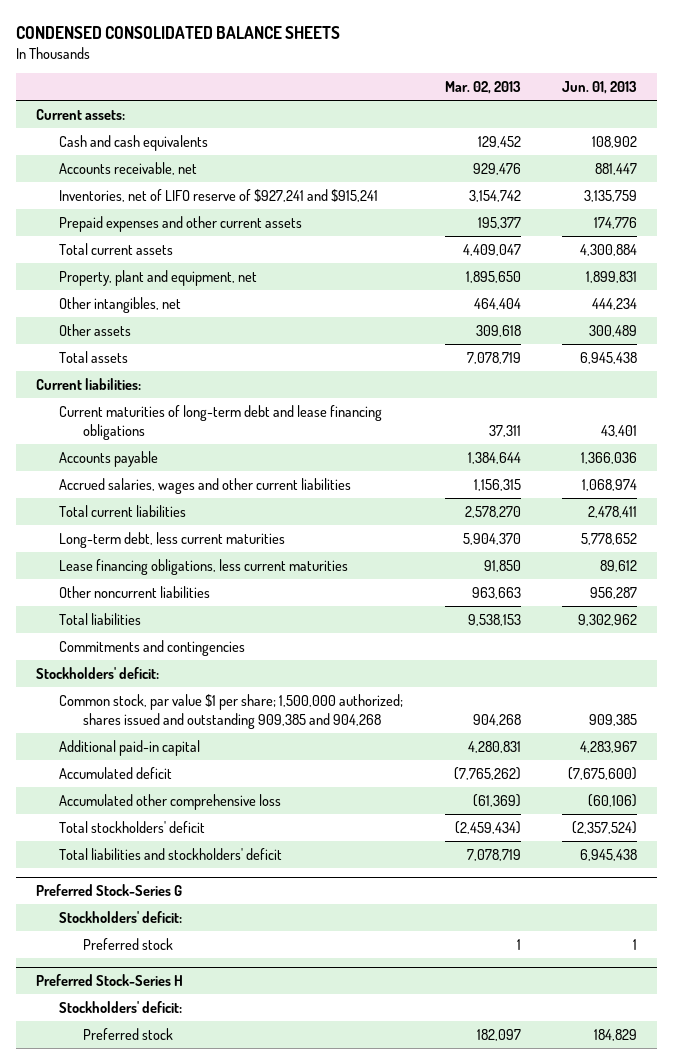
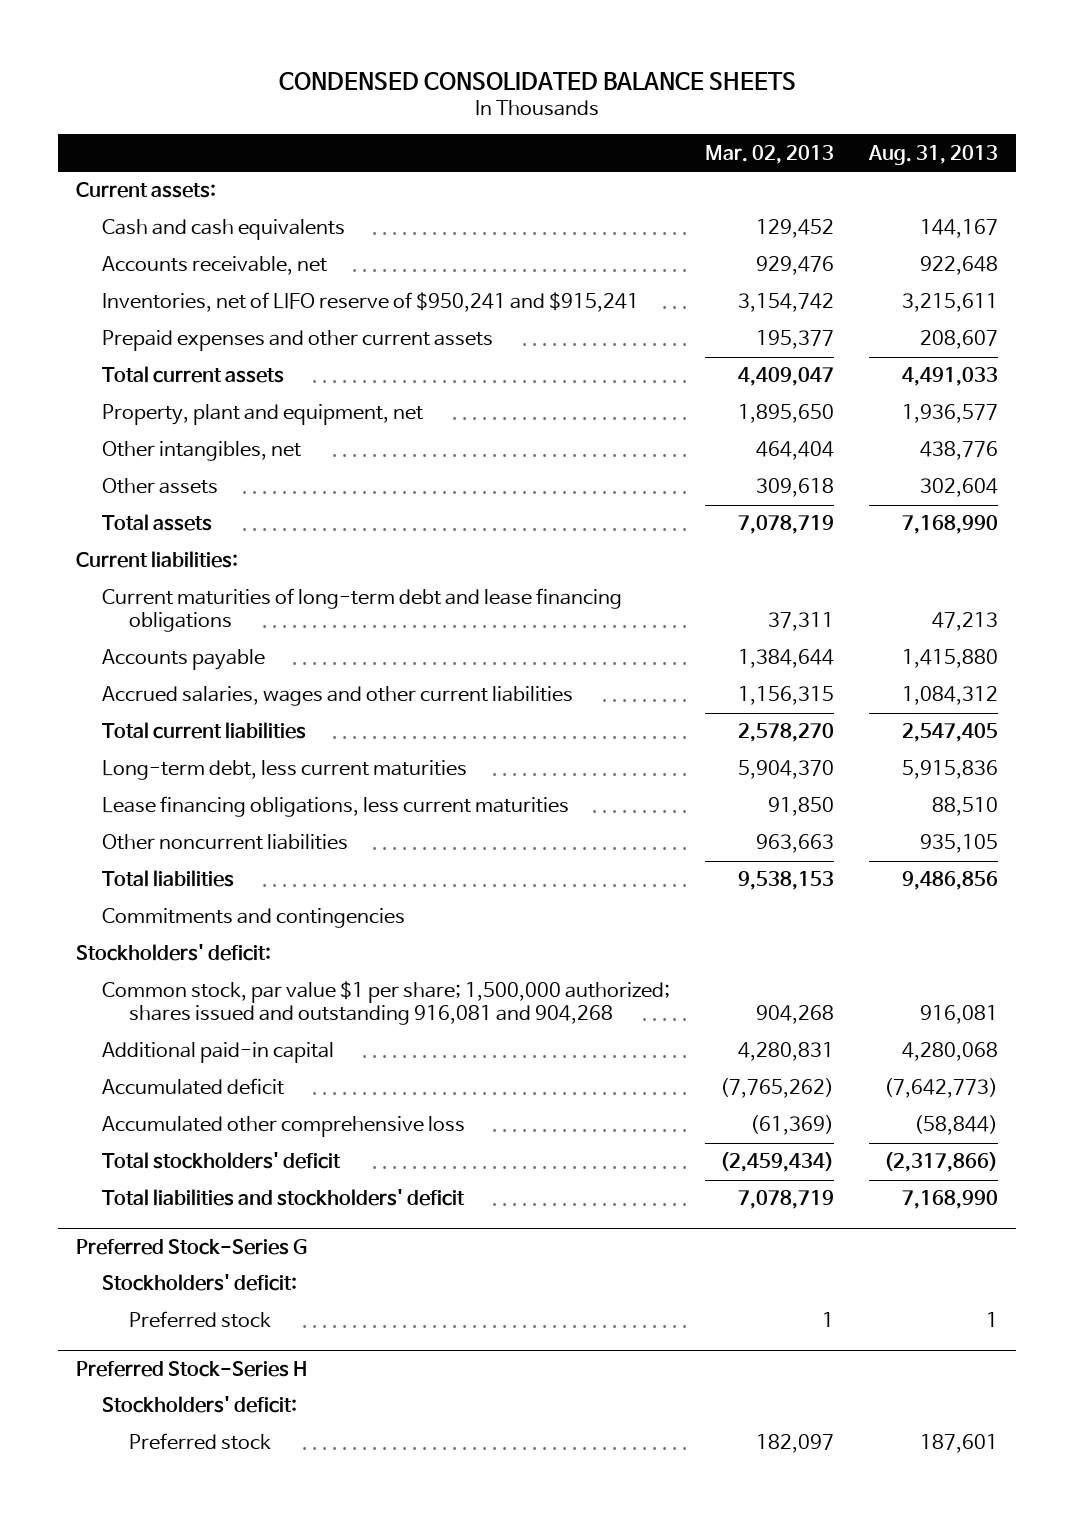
- | Mar. 02, 2013 | Jun. 01, 2013
+ | Mar. 02, 2013 | Aug. 31, 2013
- Inventories, net of LIFO reserve of $927,241 and $915,241 | 3,154,742 | 3,135,759
+ Inventories, net of LIFO reserve of $950,241 and $915,241 | 3,154,742 | 3,215,611
- Common stock, par value $1 per share; 1,500,000 authorized; shares issued and outstanding 909,385 and 904,268 | 904,268 | 909,385
+ Common stock, par value $1 per share; 1,500,000 authorized; shares issued and outstanding 916,081 and 904,268 | 904,268 | 916,081

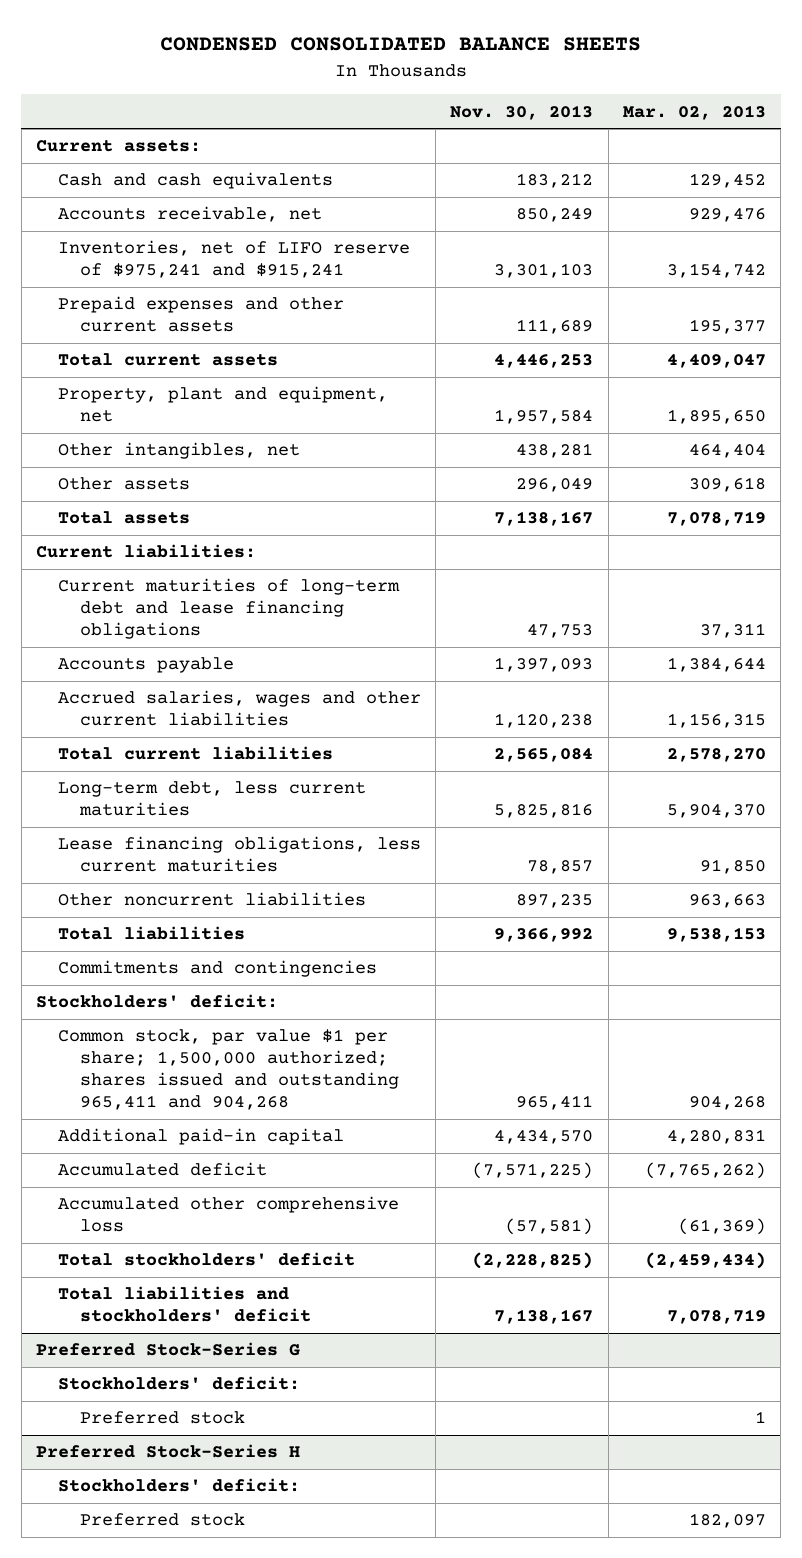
- | Mar. 02, 2013 | Aug. 31, 2013
+ | Nov. 30, 2013 | Mar. 02, 2013
- Inventories, net of LIFO reserve of $950,241 and $915,241 | 3,154,742 | 3,215,611
+ Inventories, net of LIFO reserve of $975,241 and $915,241 | 3,301,103 | 3,154,742
- Common stock, par value $1 per share; 1,500,000 authorized; shares issued and outstanding 916,081 and 904,268 | 904,268 | 916,081
+ Common stock, par value $1 per share; 1,500,000 authorized; shares issued and outstanding 965,411 and 904,268 | 965,411 | 904,268

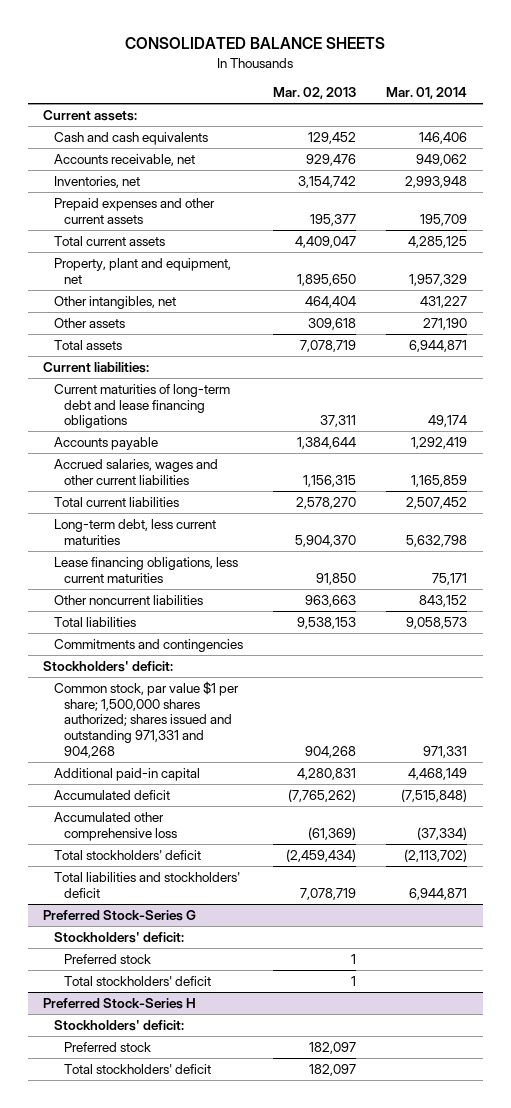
- CONDENSED CONSOLIDATED BALANCE SHEETS
+ CONSOLIDATED BALANCE SHEETS
- | Nov. 30, 2013 | Mar. 02, 2013
+ | Mar. 02, 2013 | Mar. 01, 2014
- Inventories, net of LIFO reserve of $975,241 and $915,241 | 3,301,103 | 3,154,742
+ Inventories, net | 3,154,742 | 2,993,948
- Common stock, par value $1 per share; 1,500,000 authorized; shares issued and outstanding 965,411 and 904,268 | 965,411 | 904,268
+ Common stock, par value $1 per share; 1,500,000 shares authorized; shares issued and outstanding 971,331 and 904,268 | 904,268 | 971,331
@ Preferred Stock-Series G
+ Total stockholders' deficit | 1 |
@ Preferred Stock-Series H
+ Total stockholders' deficit | 182,097 |

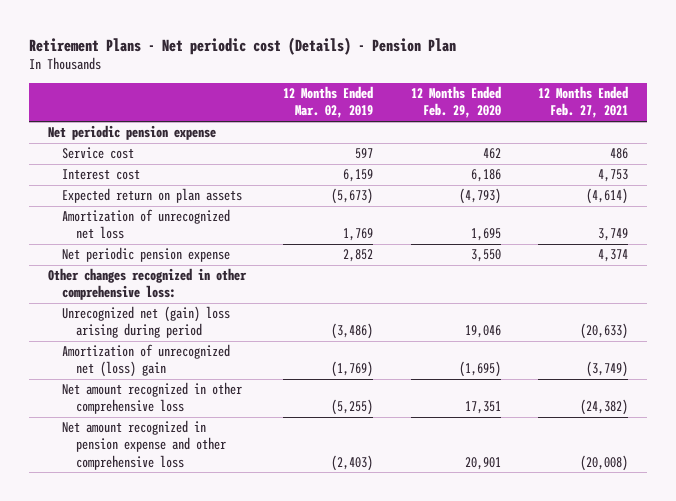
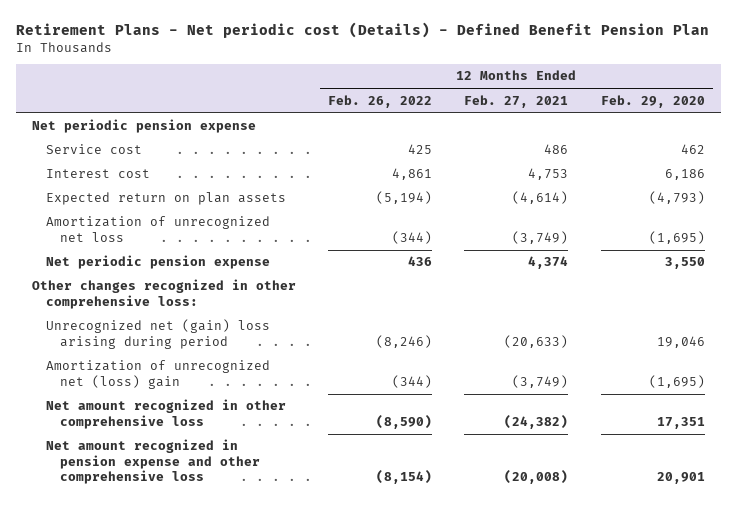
- Retirement Plans - Net periodic cost (Details) - Pension Plan
+ Retirement Plans - Net periodic cost (Details) - Defined Benefit Pension Plan
- | 12 Months Ended Mar. 02, 2019 | 12 Months Ended Feb. 29, 2020 | 12 Months Ended Feb. 27, 2021
+ | 12 Months Ended Feb. 26, 2022 | 12 Months Ended Feb. 27, 2021 | 12 Months Ended Feb. 29, 2020
- Amortization of unrecognized net loss | 1,769 | 1,695 | 3,749
+ Amortization of unrecognized net loss | (344) | (3,749) | (1,695)

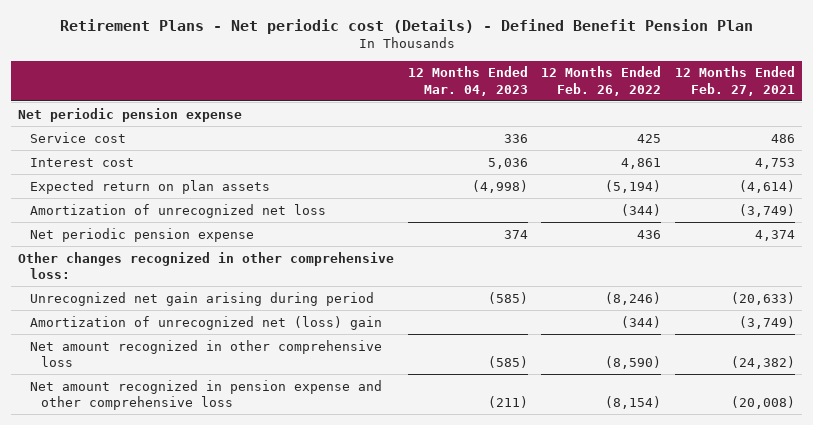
- | 12 Months Ended Feb. 26, 2022 | 12 Months Ended Feb. 27, 2021 | 12 Months Ended Feb. 29, 2020
+ | 12 Months Ended Mar. 04, 2023 | 12 Months Ended Feb. 26, 2022 | 12 Months Ended Feb. 27, 2021
- Unrecognized net (gain) loss arising during period | (8,246) | (20,633) | 19,046
+ Unrecognized net gain arising during period | (585) | (8,246) | (20,633)

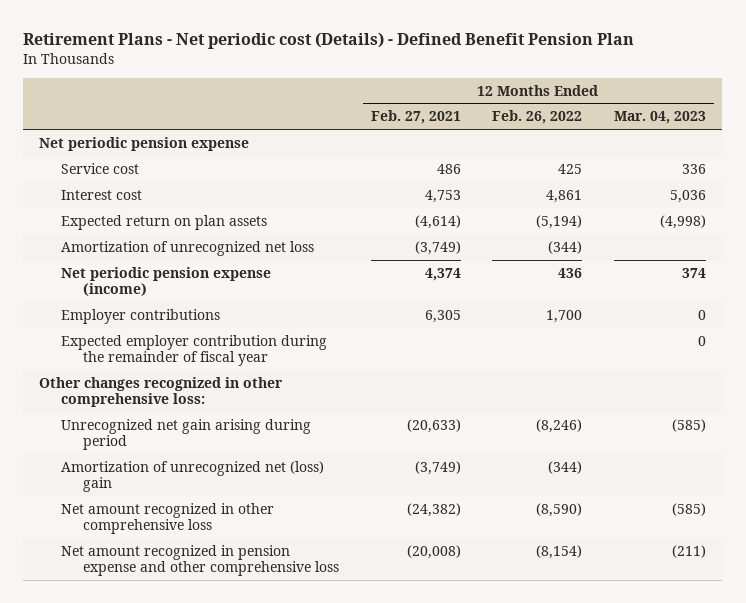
- | 12 Months Ended Mar. 04, 2023 | 12 Months Ended Feb. 26, 2022 | 12 Months Ended Feb. 27, 2021
+ | 12 Months Ended Feb. 27, 2021 | 12 Months Ended Feb. 26, 2022 | 12 Months Ended Mar. 04, 2023
- Net periodic pension expense | 374 | 436 | 4,374
+ Net periodic pension expense (income) | 4,374 | 436 | 374
+ Employer contributions | 6,305 | 1,700 | 0
+ Expected employer contribution during the remainder of fiscal year | | | 0

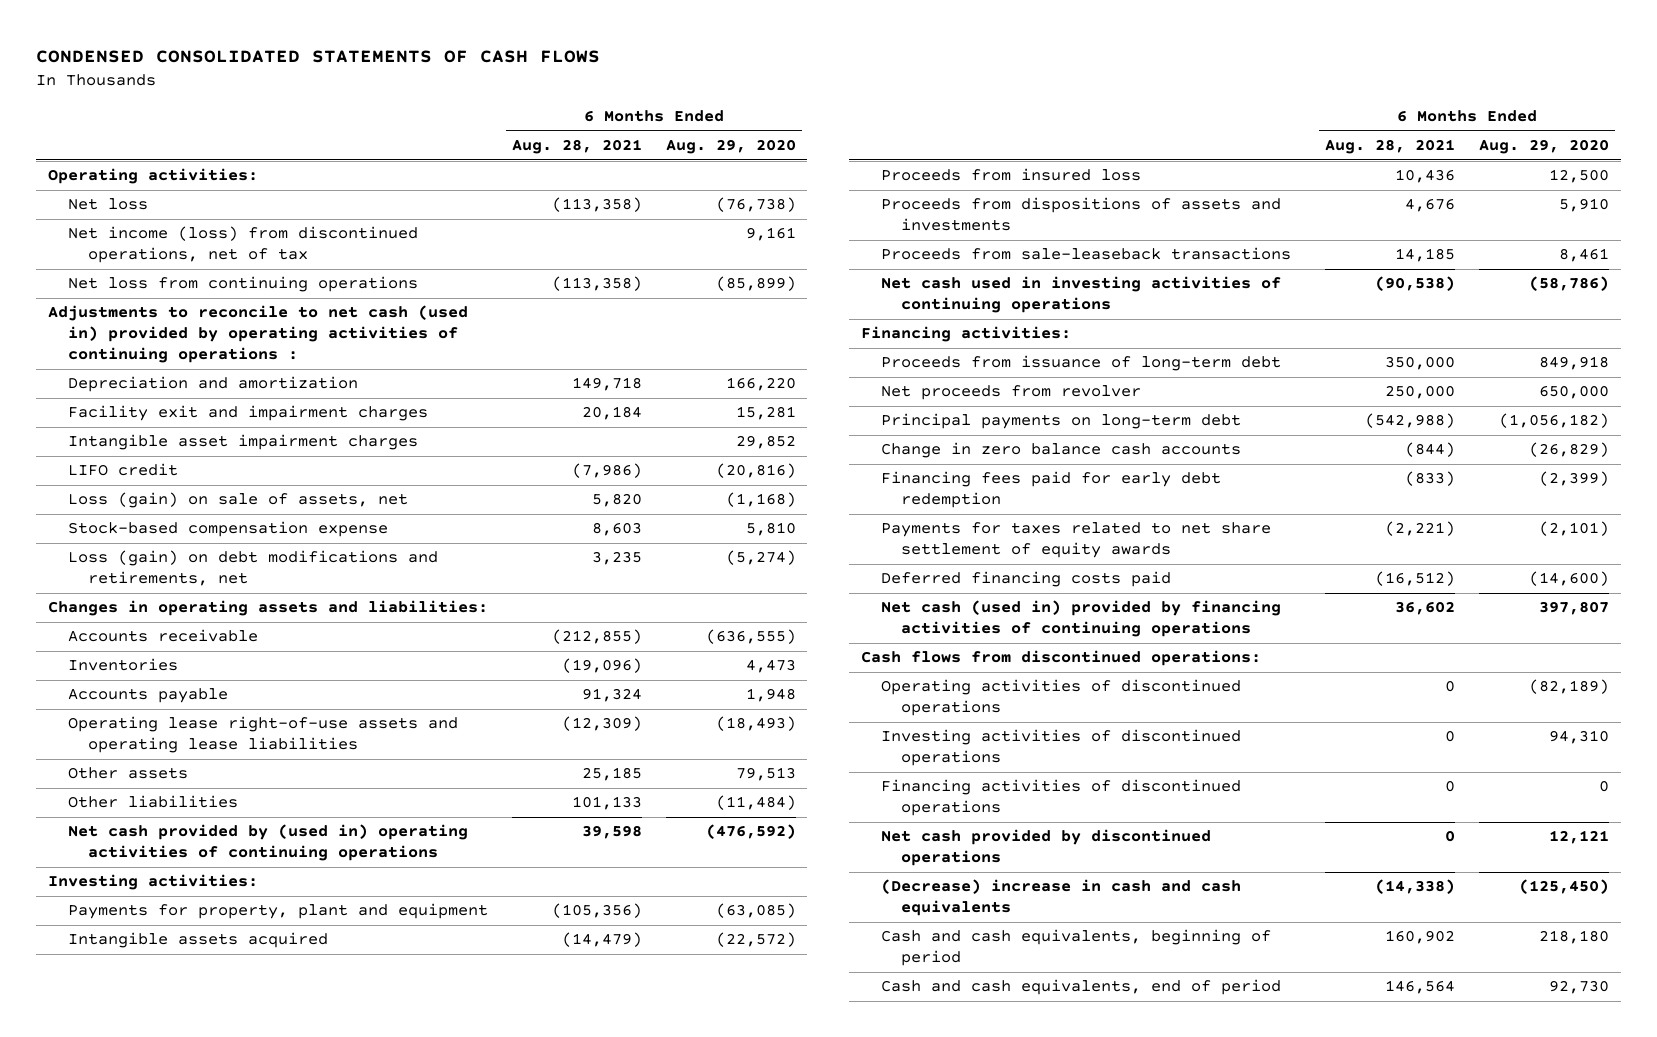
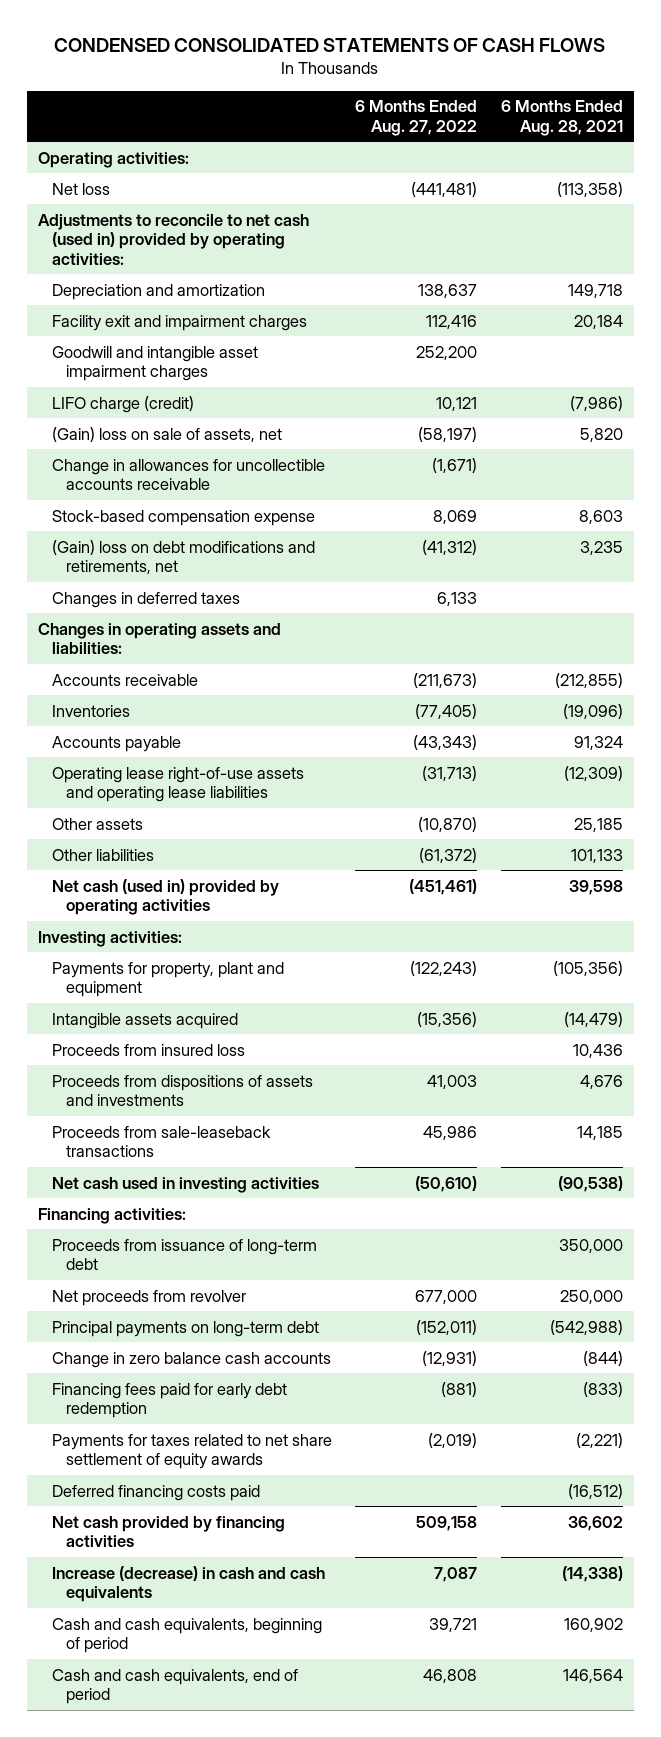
- | 6 Months Ended Aug. 28, 2021 | 6 Months Ended Aug. 29, 2020
+ | 6 Months Ended Aug. 27, 2022 | 6 Months Ended Aug. 28, 2021
- Net income (loss) from discontinued operations, net of tax | | 9,161
- Net loss from continuing operations | (113,358) | (85,899)
- Adjustments to reconcile to net cash (used in) provided by operating activities of continuing operations :
+ Adjustments to reconcile to net cash (used in) provided by operating activities:
- Intangible asset impairment charges | | 29,852
- LIFO credit | (7,986) | (20,816)
- Loss (gain) on sale of assets, net | 5,820 | (1,168)
+ Goodwill and intangible asset impairment charges | 252,200 |
+ LIFO charge (credit) | 10,121 | (7,986)
+ (Gain) loss on sale of assets, net | (58,197) | 5,820
+ Change in allowances for uncollectible accounts receivable | (1,671) |
- Loss (gain) on debt modifications and retirements, net | 3,235 | (5,274)
+ (Gain) loss on debt modifications and retirements, net | (41,312) | 3,235
+ Changes in deferred taxes | 6,133 |
- Net cash provided by (used in) operating activities of continuing operations | 39,598 | (476,592)
+ Net cash (used in) provided by operating activities | (451,461) | 39,598
- Net cash used in investing activities of continuing operations | (90,538) | (58,786)
+ Net cash used in investing activities | (50,610) | (90,538)
- Net cash (used in) provided by financing activities of continuing operations | 36,602 | 397,807
- Cash flows from discontinued operations:
- Operating activities of discontinued operations | 0 | (82,189)
- Investing activities of discontinued operations | 0 | 94,310
- Financing activities of discontinued operations | 0 | 0
- Net cash provided by discontinued operations | 0 | 12,121
- (Decrease) increase in cash and cash equivalents | (14,338) | (125,450)
+ Net cash provided by financing activities | 509,158 | 36,602
+ Increase (decrease) in cash and cash equivalents | 7,087 | (14,338)

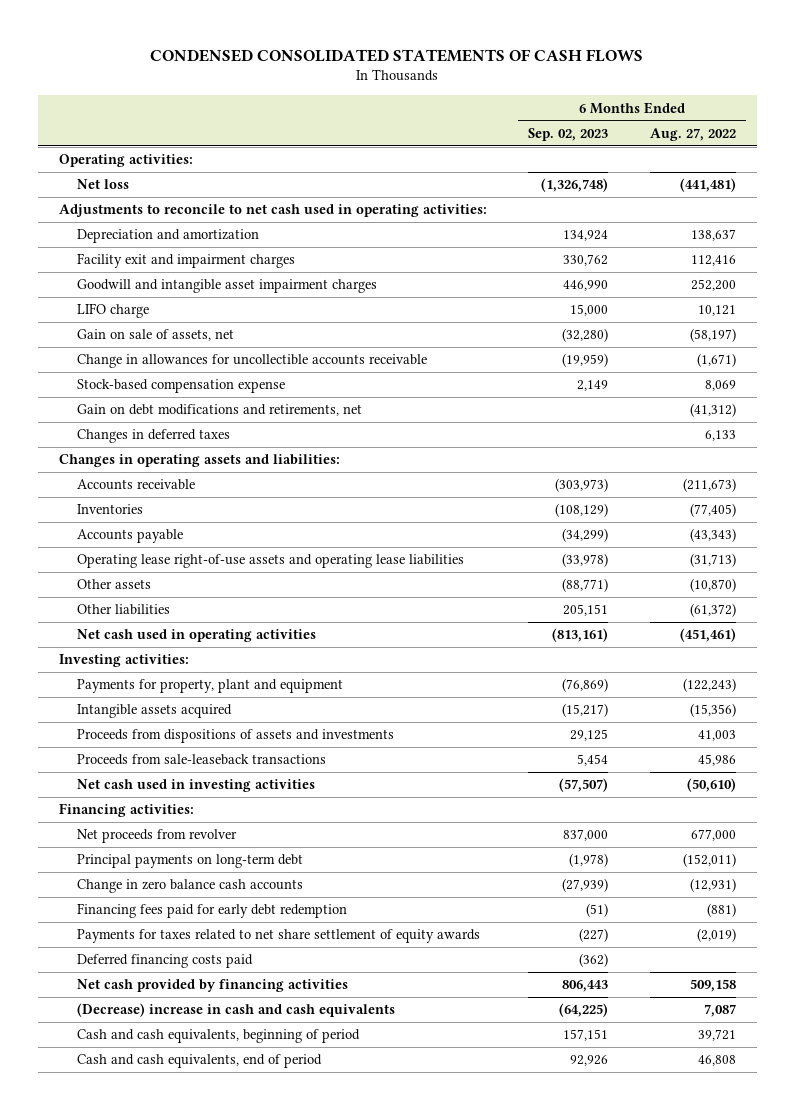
- | 6 Months Ended Aug. 27, 2022 | 6 Months Ended Aug. 28, 2021
+ | 6 Months Ended Sep. 02, 2023 | 6 Months Ended Aug. 27, 2022
- Adjustments to reconcile to net cash (used in) provided by operating activities:
+ Adjustments to reconcile to net cash used in operating activities:
- LIFO charge (credit) | 10,121 | (7,986)
- (Gain) loss on sale of assets, net | (58,197) | 5,820
+ LIFO charge | 15,000 | 10,121
+ Gain on sale of assets, net | (32,280) | (58,197)
- (Gain) loss on debt modifications and retirements, net | (41,312) | 3,235
+ Gain on debt modifications and retirements, net | | (41,312)
- Net cash (used in) provided by operating activities | (451,461) | 39,598
+ Net cash used in operating activities | (813,161) | (451,461)
- Proceeds from insured loss | | 10,436
- Proceeds from issuance of long-term debt | | 350,000
- Increase (decrease) in cash and cash equivalents | 7,087 | (14,338)
+ (Decrease) increase in cash and cash equivalents | (64,225) | 7,087

